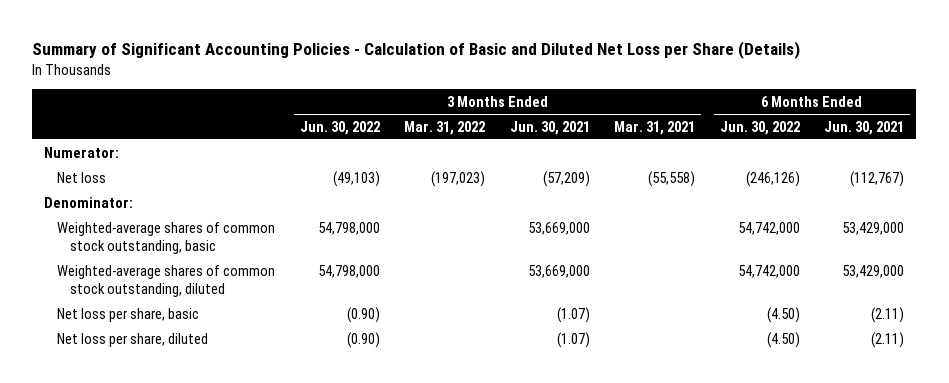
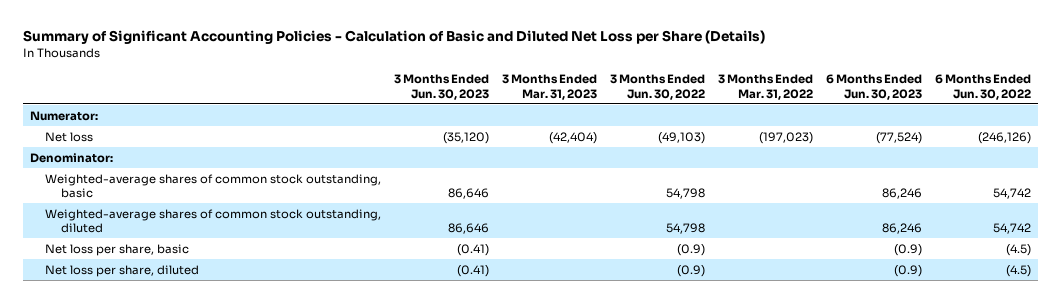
- | 3 Months Ended Jun. 30, 2022 | 3 Months Ended Mar. 31, 2022 | 3 Months Ended Jun. 30, 2021 | 3 Months Ended Mar. 31, 2021 | 6 Months Ended Jun. 30, 2022 | 6 Months Ended Jun. 30, 2021
+ | 3 Months Ended Jun. 30, 2023 | 3 Months Ended Mar. 31, 2023 | 3 Months Ended Jun. 30, 2022 | 3 Months Ended Mar. 31, 2022 | 6 Months Ended Jun. 30, 2023 | 6 Months Ended Jun. 30, 2022
- Weighted-average shares of common stock outstanding, basic | 54,798,000 | | 53,669,000 | | 54,742,000 | 53,429,000
- Weighted-average shares of common stock outstanding, diluted | 54,798,000 | | 53,669,000 | | 54,742,000 | 53,429,000
- Net loss per share, basic | (0.90) | | (1.07) | | (4.50) | (2.11)
- Net loss per share, diluted | (0.90) | | (1.07) | | (4.50) | (2.11)
+ Weighted-average shares of common stock outstanding, basic | 86,646 | | 54,798 | | 86,246 | 54,742
+ Weighted-average shares of common stock outstanding, diluted | 86,646 | | 54,798 | | 86,246 | 54,742
+ Net loss per share, basic | (0.41) | | (0.9) | | (0.9) | (4.5)
+ Net loss per share, diluted | (0.41) | | (0.9) | | (0.9) | (4.5)

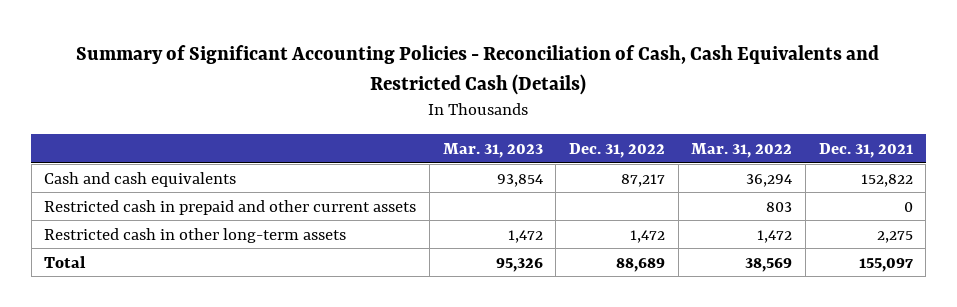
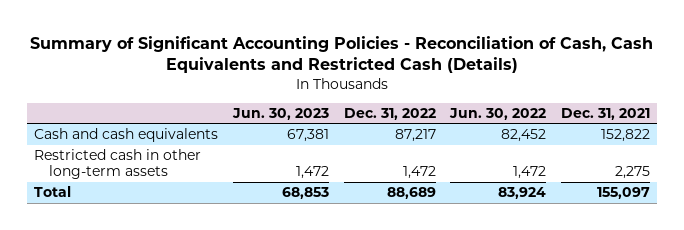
- | Mar. 31, 2023 | Dec. 31, 2022 | Mar. 31, 2022 | Dec. 31, 2021
+ | Jun. 30, 2023 | Dec. 31, 2022 | Jun. 30, 2022 | Dec. 31, 2021
- Restricted cash in prepaid and other current assets | | | 803 | 0

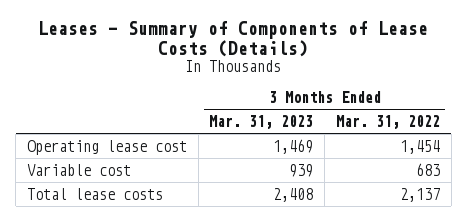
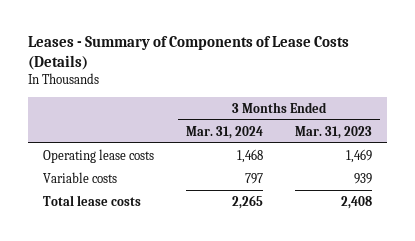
- | 3 Months Ended Mar. 31, 2023 | 3 Months Ended Mar. 31, 2022
+ | 3 Months Ended Mar. 31, 2024 | 3 Months Ended Mar. 31, 2023
- Operating lease cost | 1,469 | 1,454
- Variable cost | 939 | 683
+ Operating lease costs | 1,468 | 1,469
+ Variable costs | 797 | 939

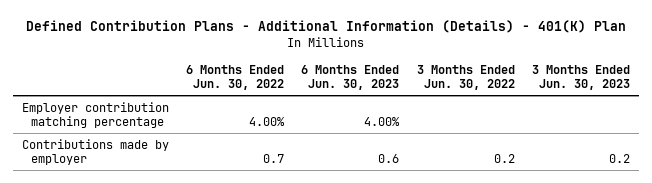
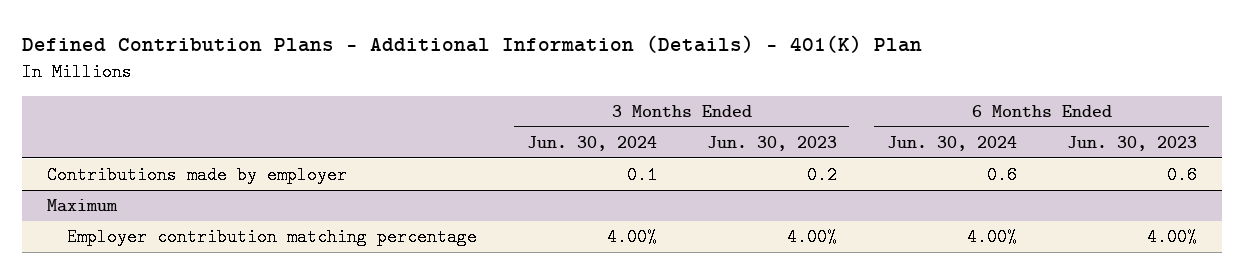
- | 6 Months Ended Jun. 30, 2022 | 6 Months Ended Jun. 30, 2023 | 3 Months Ended Jun. 30, 2022 | 3 Months Ended Jun. 30, 2023
+ | 3 Months Ended Jun. 30, 2024 | 3 Months Ended Jun. 30, 2023 | 6 Months Ended Jun. 30, 2024 | 6 Months Ended Jun. 30, 2023
- Employer contribution matching percentage | 4.00% | 4.00% | |
+ Maximum
+ Employer contribution matching percentage | 4.00% | 4.00% | 4.00% | 4.00%

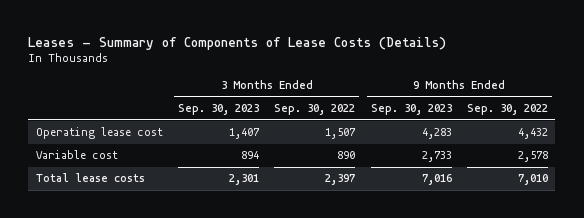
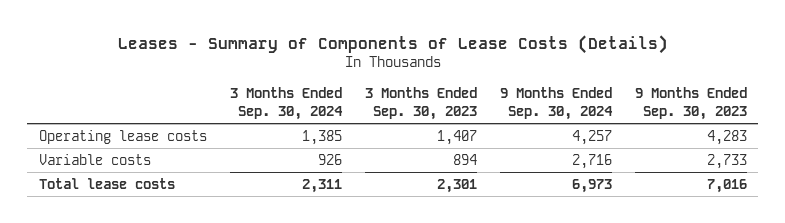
- | 3 Months Ended Sep. 30, 2023 | 3 Months Ended Sep. 30, 2022 | 9 Months Ended Sep. 30, 2023 | 9 Months Ended Sep. 30, 2022
+ | 3 Months Ended Sep. 30, 2024 | 3 Months Ended Sep. 30, 2023 | 9 Months Ended Sep. 30, 2024 | 9 Months Ended Sep. 30, 2023
- Operating lease cost | 1,407 | 1,507 | 4,283 | 4,432
- Variable cost | 894 | 890 | 2,733 | 2,578
+ Operating lease costs | 1,385 | 1,407 | 4,257 | 4,283
+ Variable costs | 926 | 894 | 2,716 | 2,733

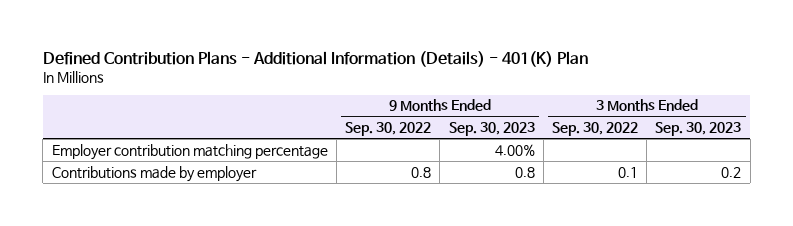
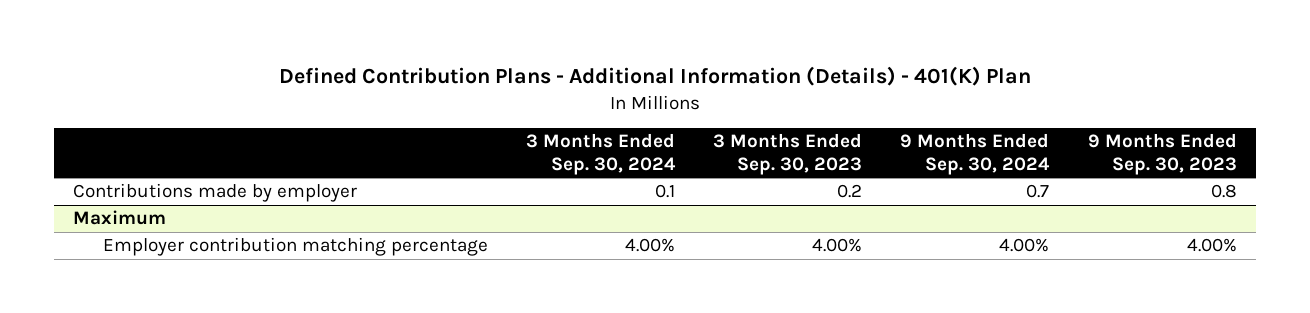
- | 9 Months Ended Sep. 30, 2022 | 9 Months Ended Sep. 30, 2023 | 3 Months Ended Sep. 30, 2022 | 3 Months Ended Sep. 30, 2023
+ | 3 Months Ended Sep. 30, 2024 | 3 Months Ended Sep. 30, 2023 | 9 Months Ended Sep. 30, 2024 | 9 Months Ended Sep. 30, 2023
- Employer contribution matching percentage | | 4.00% | |
+ Maximum
+ Employer contribution matching percentage | 4.00% | 4.00% | 4.00% | 4.00%

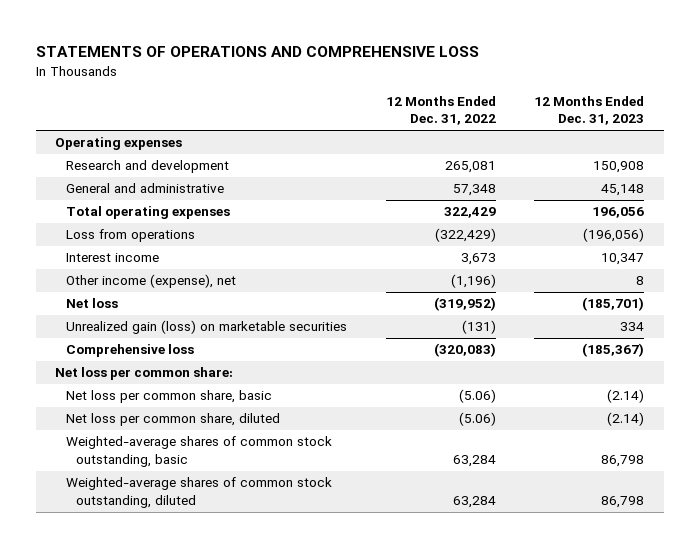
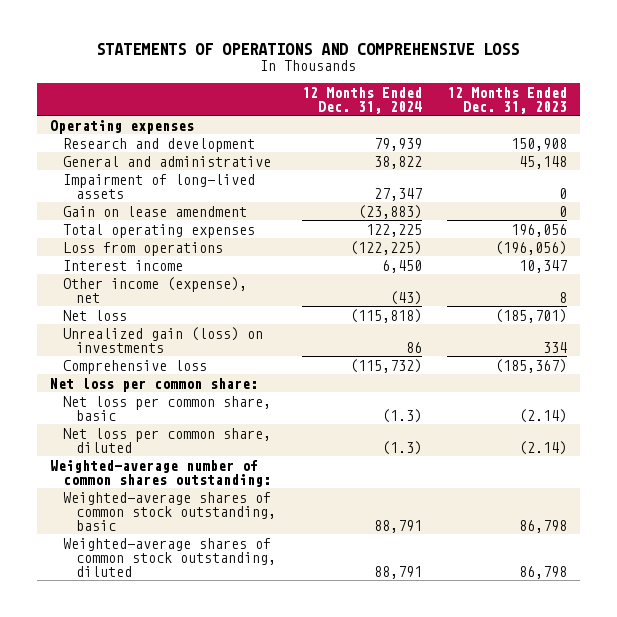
- | 12 Months Ended Dec. 31, 2022 | 12 Months Ended Dec. 31, 2023
+ | 12 Months Ended Dec. 31, 2024 | 12 Months Ended Dec. 31, 2023
+ Impairment of long-lived assets | 27,347 | 0
+ Gain on lease amendment | (23,883) | 0
- Unrealized gain (loss) on marketable securities | (131) | 334
+ Unrealized gain (loss) on investments | 86 | 334
+ Weighted-average number of common shares outstanding:

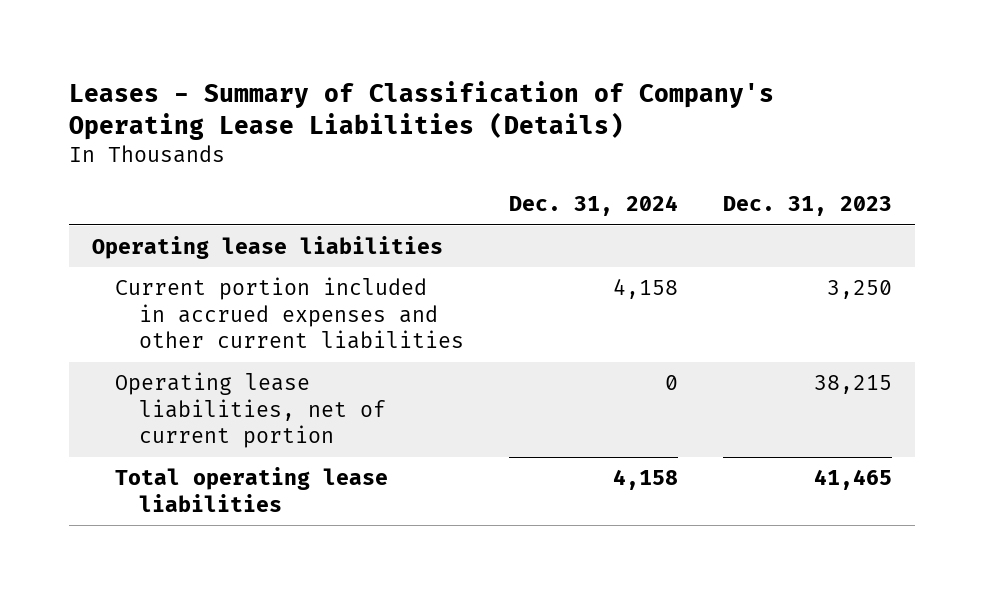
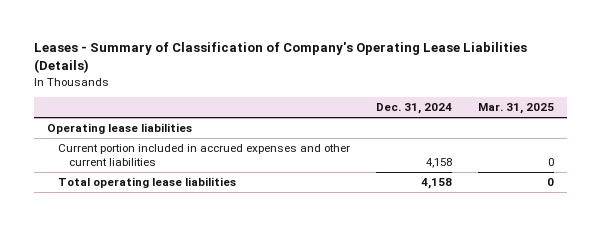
- | Dec. 31, 2024 | Dec. 31, 2023
+ | Dec. 31, 2024 | Mar. 31, 2025
- Operating lease liabilities, net of current portion | 0 | 38,215

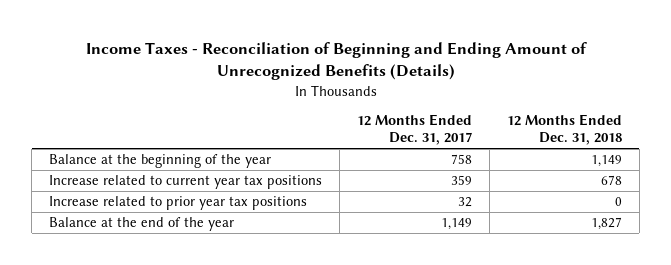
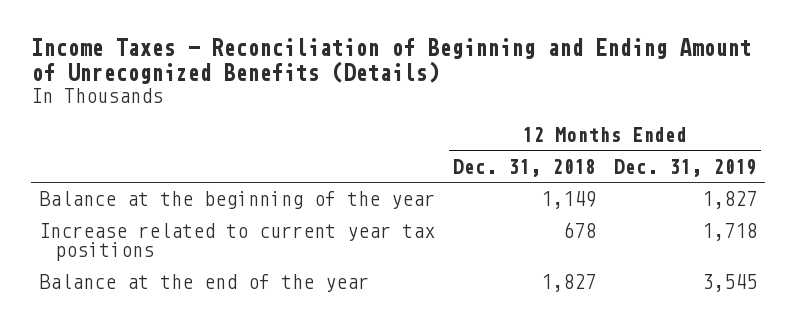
- | 12 Months Ended Dec. 31, 2017 | 12 Months Ended Dec. 31, 2018
+ | 12 Months Ended Dec. 31, 2018 | 12 Months Ended Dec. 31, 2019
- Increase related to prior year tax positions | 32 | 0

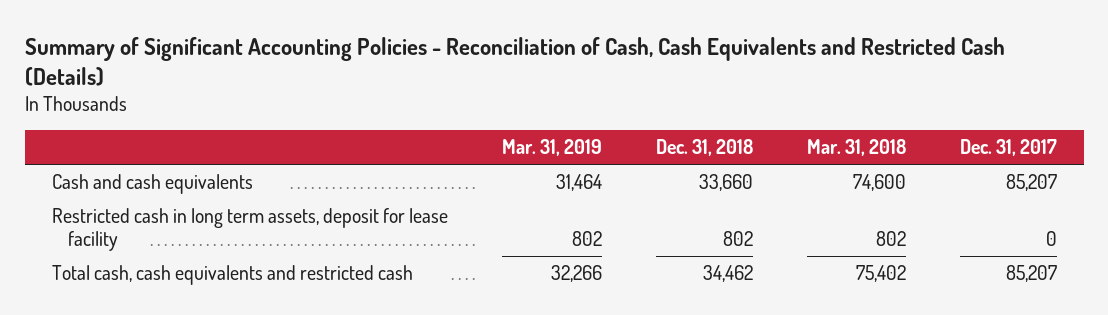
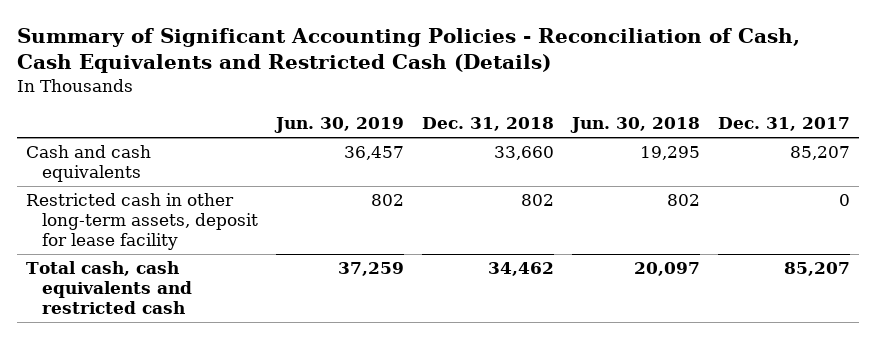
- | Mar. 31, 2019 | Dec. 31, 2018 | Mar. 31, 2018 | Dec. 31, 2017
+ | Jun. 30, 2019 | Dec. 31, 2018 | Jun. 30, 2018 | Dec. 31, 2017
- Restricted cash in long term assets, deposit for lease facility | 802 | 802 | 802 | 0
+ Restricted cash in other long-term assets, deposit for lease facility | 802 | 802 | 802 | 0

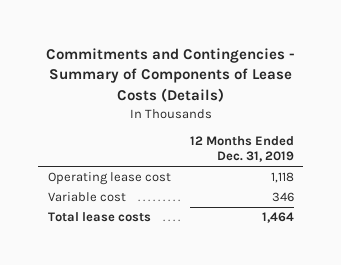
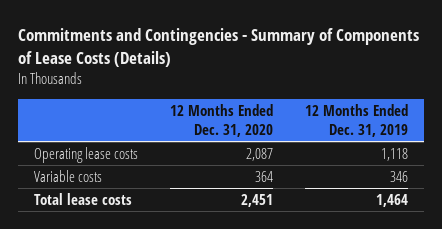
- | 12 Months Ended Dec. 31, 2019
+ | 12 Months Ended Dec. 31, 2020 | 12 Months Ended Dec. 31, 2019
- Operating lease cost | 1,118
- Variable cost | 346
+ Operating lease costs | 2,087 | 1,118
+ Variable costs | 364 | 346

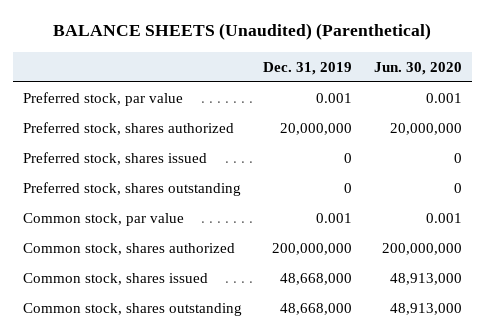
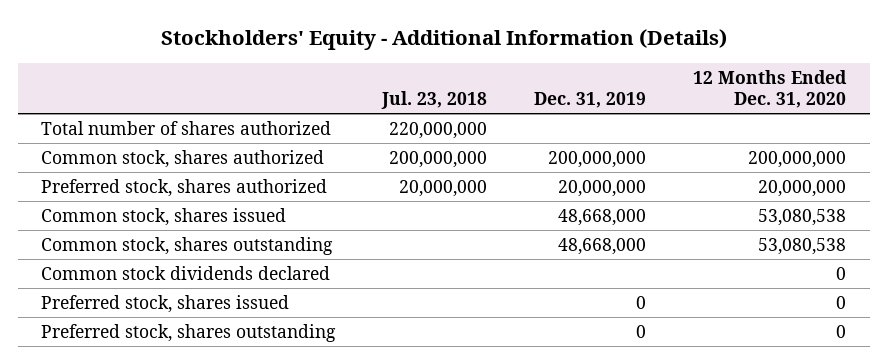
- BALANCE SHEETS (Unaudited) (Parenthetical)
+ Stockholders' Equity - Additional Information (Details)
- | Dec. 31, 2019 | Jun. 30, 2020
+ | Jul. 23, 2018 | Dec. 31, 2019 | 12 Months Ended Dec. 31, 2020
- Preferred stock, par value | 0.001 | 0.001
- Common stock, par value | 0.001 | 0.001
+ Total number of shares authorized | 220,000,000 | |
moved down: Preferred stock, shares authorized | 20,000,000 | 20,000,000 | 20,000,000
+ Common stock dividends declared | | | 0
moved down: Preferred stock, shares issued | | 0 | 0
moved down: Preferred stock, shares outstanding | | 0 | 0

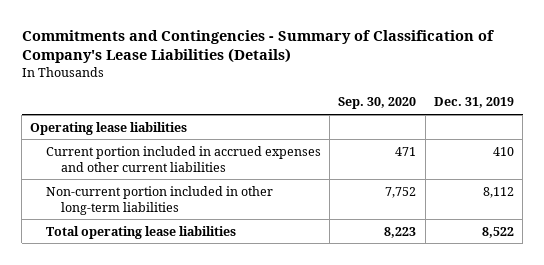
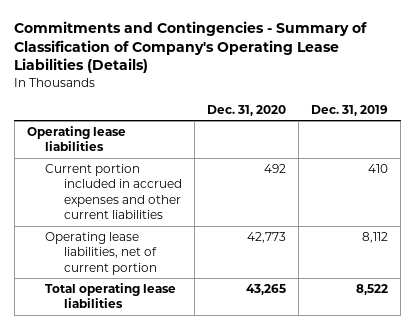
- Commitments and Contingencies - Summary of Classification of Company's Lease Liabilities (Details)
+ Commitments and Contingencies - Summary of Classification of Company's Operating Lease Liabilities (Details)
- | Sep. 30, 2020 | Dec. 31, 2019
+ | Dec. 31, 2020 | Dec. 31, 2019
- Non-current portion included in other long-term liabilities | 7,752 | 8,112
+ Operating lease liabilities, net of current portion | 42,773 | 8,112

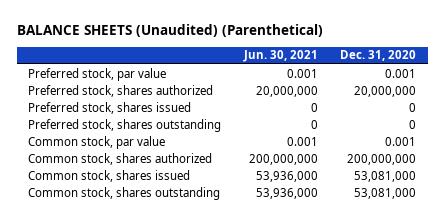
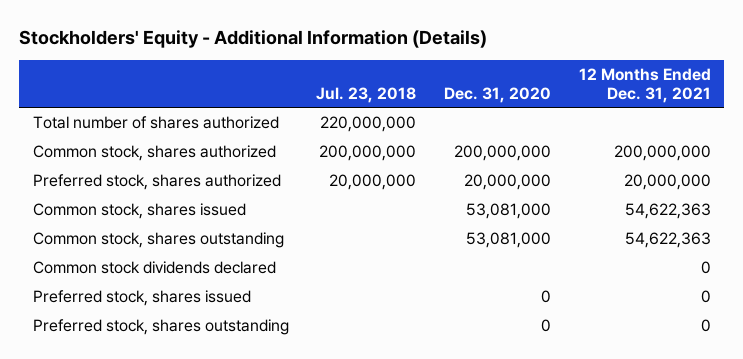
- BALANCE SHEETS (Unaudited) (Parenthetical)
+ Stockholders' Equity - Additional Information (Details)
- | Jun. 30, 2021 | Dec. 31, 2020
+ | Jul. 23, 2018 | Dec. 31, 2020 | 12 Months Ended Dec. 31, 2021
- Preferred stock, par value | 0.001 | 0.001
- Common stock, par value | 0.001 | 0.001
+ Total number of shares authorized | 220,000,000 | |
moved down: Preferred stock, shares authorized | 20,000,000 | 20,000,000 | 20,000,000
+ Common stock dividends declared | | | 0
moved down: Preferred stock, shares issued | | 0 | 0
moved down: Preferred stock, shares outstanding | | 0 | 0

